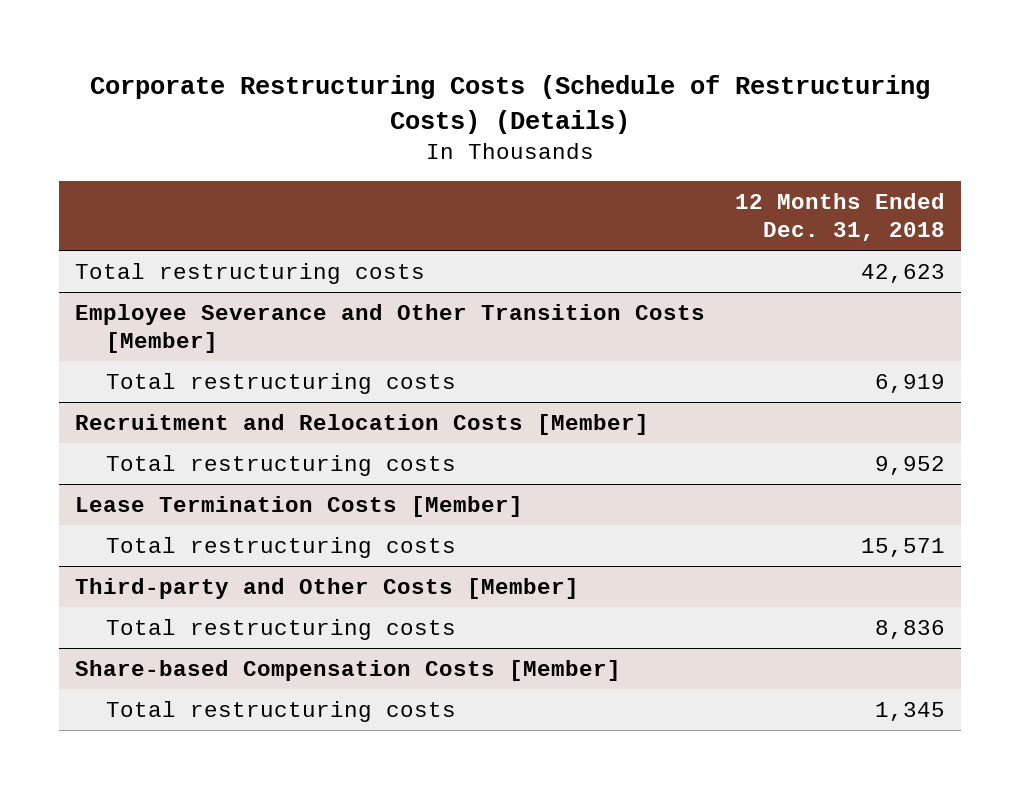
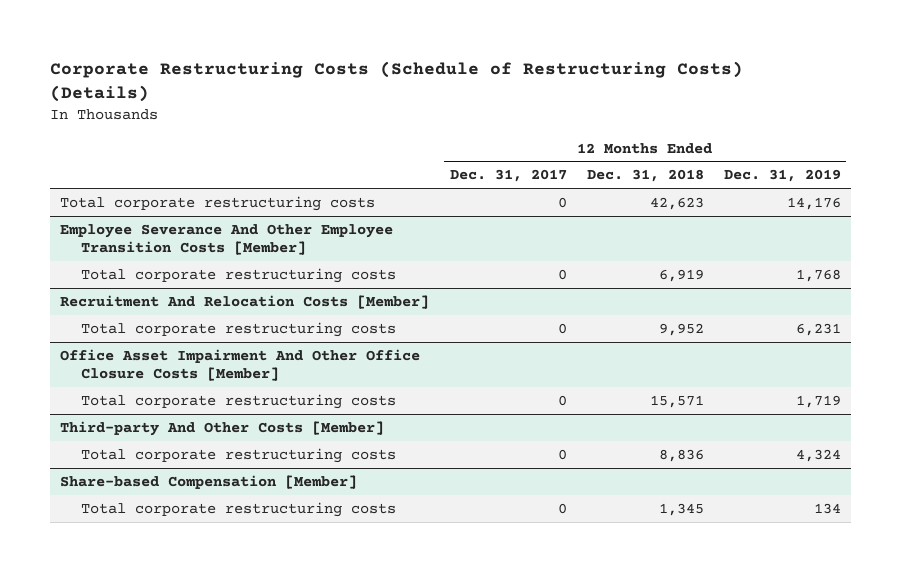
- | 12 Months Ended Dec. 31, 2018
+ | 12 Months Ended Dec. 31, 2017 | 12 Months Ended Dec. 31, 2018 | 12 Months Ended Dec. 31, 2019
- Total restructuring costs | 42,623
- Employee Severance and Other Transition Costs [Member]
- Total restructuring costs | 6,919
- Recruitment and Relocation Costs [Member]
- Total restructuring costs | 9,952
- Lease Termination Costs [Member]
- Total restructuring costs | 15,571
- Third-party and Other Costs [Member]
- Total restructuring costs | 8,836
- Share-based Compensation Costs [Member]
- Total restructuring costs | 1,345
+ Total corporate restructuring costs | 0 | 42,623 | 14,176
+ Employee Severance And Other Employee Transition Costs [Member]
+ Total corporate restructuring costs | 0 | 6,919 | 1,768
+ Recruitment And Relocation Costs [Member]
+ Total corporate restructuring costs | 0 | 9,952 | 6,231
+ Office Asset Impairment And Other Office Closure Costs [Member]
+ Total corporate restructuring costs | 0 | 15,571 | 1,719
+ Third-party And Other Costs [Member]
+ Total corporate restructuring costs | 0 | 8,836 | 4,324
+ Share-based Compensation [Member]
+ Total corporate restructuring costs | 0 | 1,345 | 134

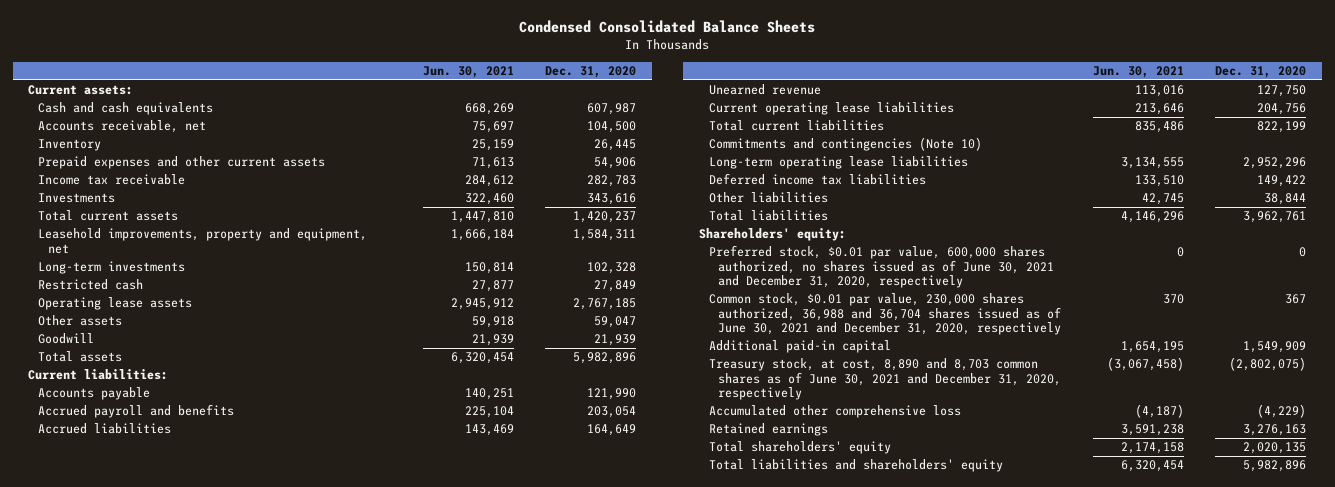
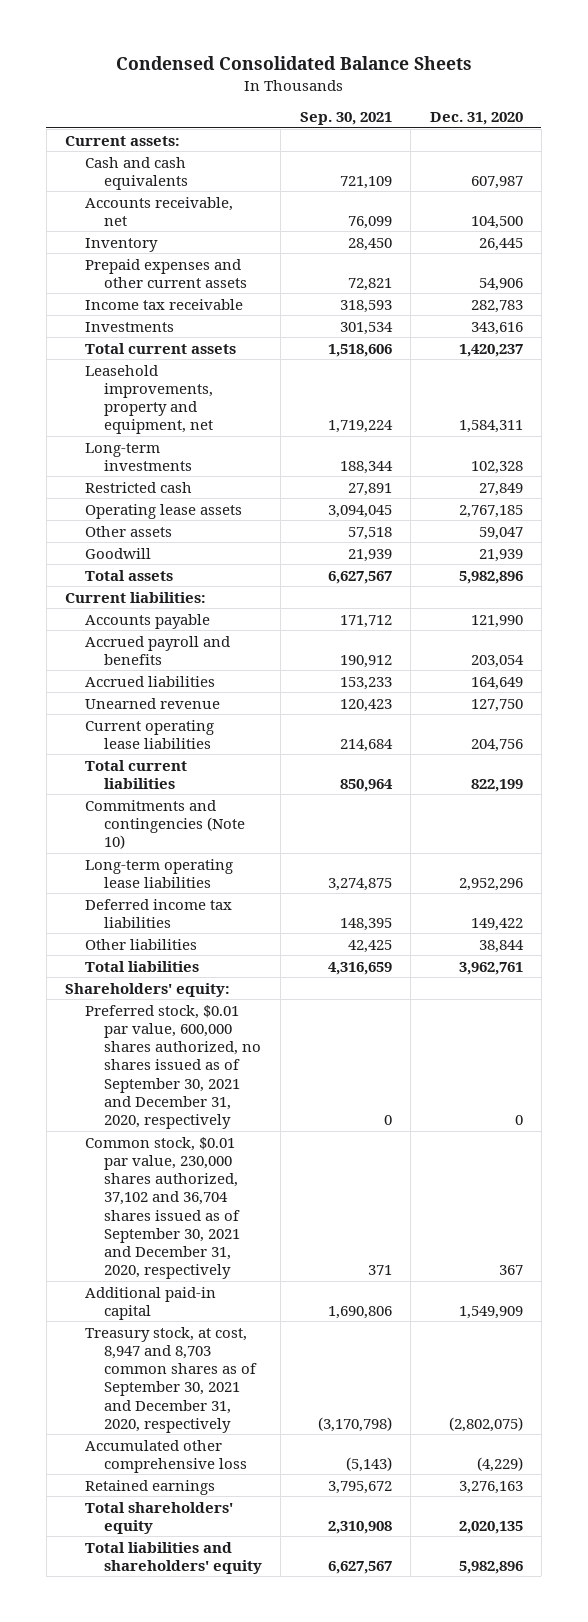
- | Jun. 30, 2021 | Dec. 31, 2020
+ | Sep. 30, 2021 | Dec. 31, 2020
- Preferred stock, $0.01 par value, 600,000 shares authorized, no shares issued as of June 30, 2021 and December 31, 2020, respectively | 0 | 0
- Common stock, $0.01 par value, 230,000 shares authorized, 36,988 and 36,704 shares issued as of June 30, 2021 and December 31, 2020, respectively | 370 | 367
+ Preferred stock, $0.01 par value, 600,000 shares authorized, no shares issued as of September 30, 2021 and December 31, 2020, respectively | 0 | 0
+ Common stock, $0.01 par value, 230,000 shares authorized, 37,102 and 36,704 shares issued as of September 30, 2021 and December 31, 2020, respectively | 371 | 367
- Treasury stock, at cost, 8,890 and 8,703 common shares as of June 30, 2021 and December 31, 2020, respectively | (3,067,458) | (2,802,075)
+ Treasury stock, at cost, 8,947 and 8,703 common shares as of September 30, 2021 and December 31, 2020, respectively | (3,170,798) | (2,802,075)

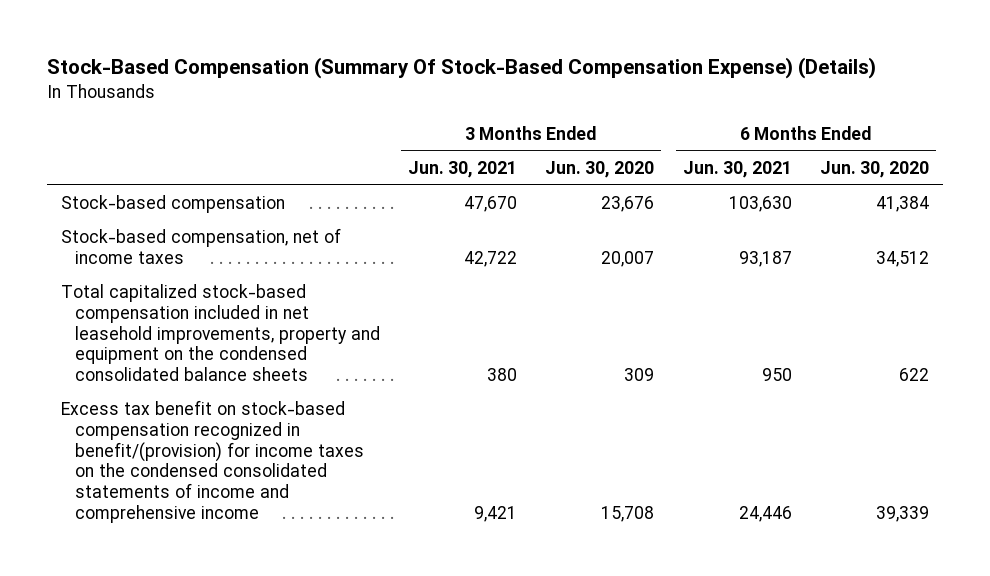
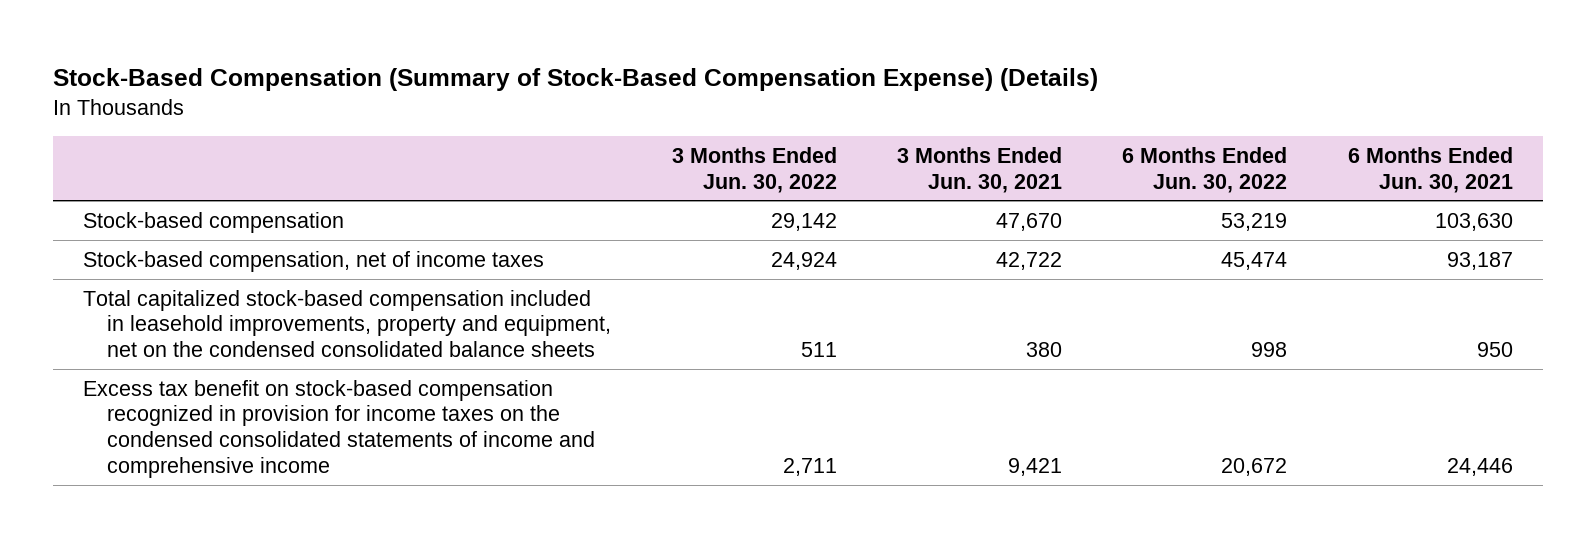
- Stock-Based Compensation (Summary Of Stock-Based Compensation Expense) (Details)
+ Stock-Based Compensation (Summary of Stock-Based Compensation Expense) (Details)
- | 3 Months Ended Jun. 30, 2021 | 3 Months Ended Jun. 30, 2020 | 6 Months Ended Jun. 30, 2021 | 6 Months Ended Jun. 30, 2020
+ | 3 Months Ended Jun. 30, 2022 | 3 Months Ended Jun. 30, 2021 | 6 Months Ended Jun. 30, 2022 | 6 Months Ended Jun. 30, 2021
- Total capitalized stock-based compensation included in net leasehold improvements, property and equipment on the condensed consolidated balance sheets | 380 | 309 | 950 | 622
- Excess tax benefit on stock-based compensation recognized in benefit/(provision) for income taxes on the condensed consolidated statements of income and comprehensive income | 9,421 | 15,708 | 24,446 | 39,339
+ Total capitalized stock-based compensation included in leasehold improvements, property and equipment, net on the condensed consolidated balance sheets | 511 | 380 | 998 | 950
+ Excess tax benefit on stock-based compensation recognized in provision for income taxes on the condensed consolidated statements of income and comprehensive income | 2,711 | 9,421 | 20,672 | 24,446

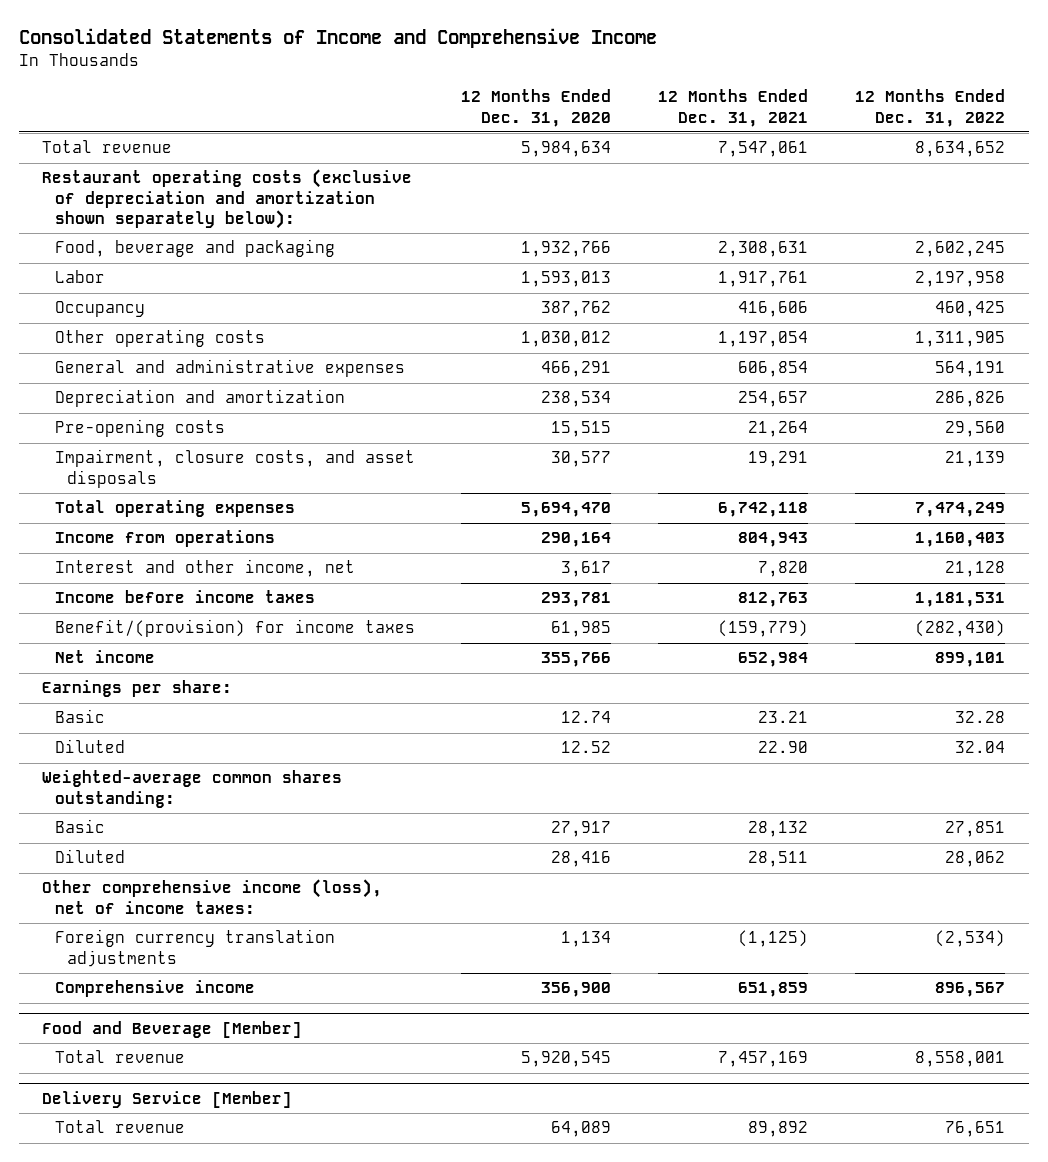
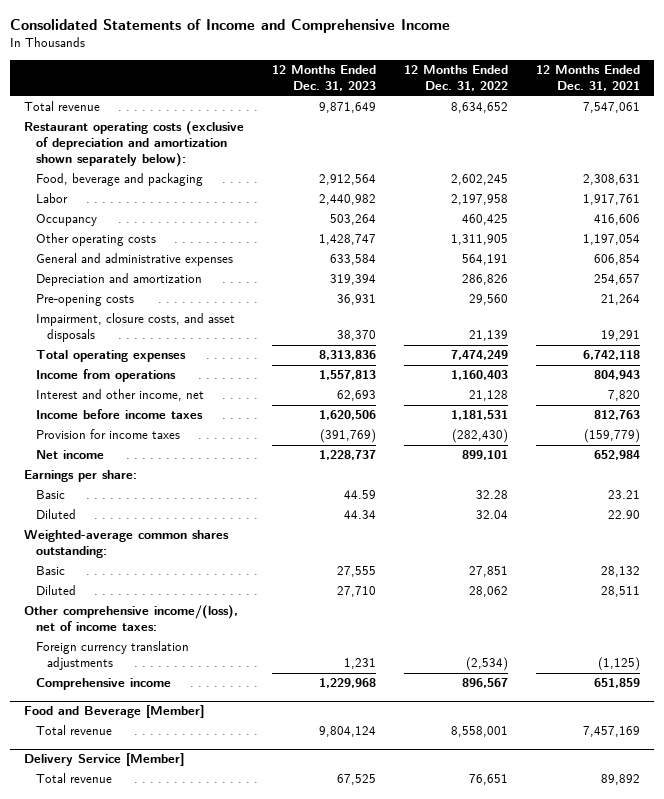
- | 12 Months Ended Dec. 31, 2020 | 12 Months Ended Dec. 31, 2021 | 12 Months Ended Dec. 31, 2022
+ | 12 Months Ended Dec. 31, 2023 | 12 Months Ended Dec. 31, 2022 | 12 Months Ended Dec. 31, 2021
- Benefit/(provision) for income taxes | 61,985 | (159,779) | (282,430)
+ Provision for income taxes | (391,769) | (282,430) | (159,779)
- Other comprehensive income (loss), net of income taxes:
+ Other comprehensive income/(loss), net of income taxes:

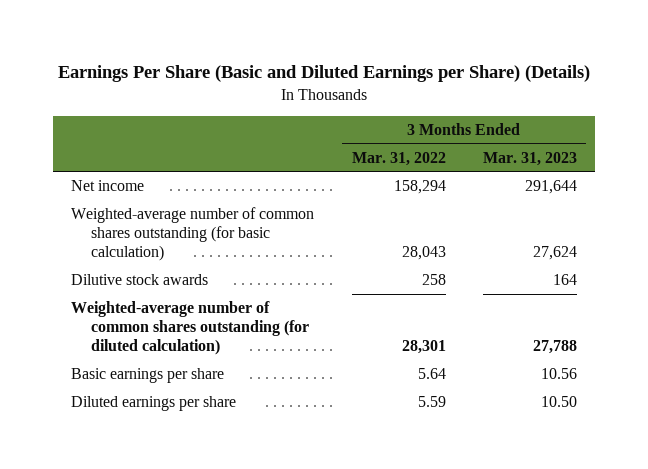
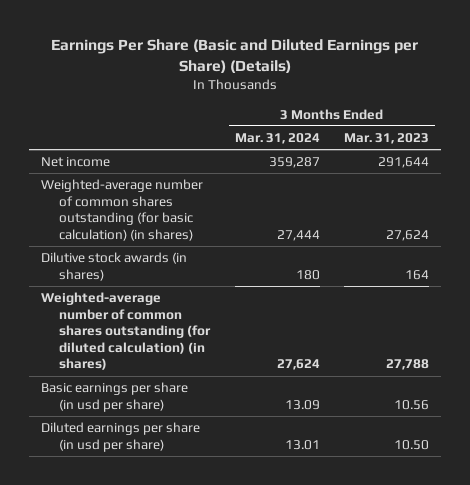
- | 3 Months Ended Mar. 31, 2022 | 3 Months Ended Mar. 31, 2023
+ | 3 Months Ended Mar. 31, 2024 | 3 Months Ended Mar. 31, 2023
- Weighted-average number of common shares outstanding (for basic calculation) | 28,043 | 27,624
- Dilutive stock awards | 258 | 164
- Weighted-average number of common shares outstanding (for diluted calculation) | 28,301 | 27,788
- Basic earnings per share | 5.64 | 10.56
- Diluted earnings per share | 5.59 | 10.50
+ Weighted-average number of common shares outstanding (for basic calculation) (in shares) | 27,444 | 27,624
+ Dilutive stock awards (in shares) | 180 | 164
+ Weighted-average number of common shares outstanding (for diluted calculation) (in shares) | 27,624 | 27,788
+ Basic earnings per share (in usd per share) | 13.09 | 10.56
+ Diluted earnings per share (in usd per share) | 13.01 | 10.50

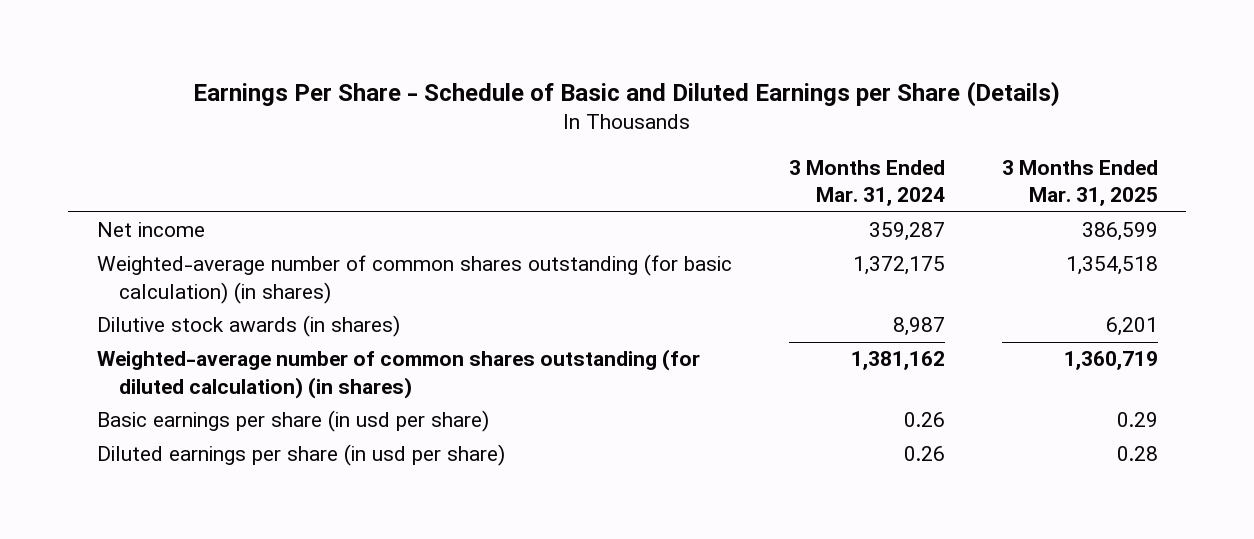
- Earnings Per Share (Basic and Diluted Earnings per Share) (Details)
+ Earnings Per Share - Schedule of Basic and Diluted Earnings per Share (Details)
- | 3 Months Ended Mar. 31, 2024 | 3 Months Ended Mar. 31, 2023
+ | 3 Months Ended Mar. 31, 2024 | 3 Months Ended Mar. 31, 2025
- Weighted-average number of common shares outstanding (for basic calculation) (in shares) | 27,444 | 27,624
- Dilutive stock awards (in shares) | 180 | 164
- Weighted-average number of common shares outstanding (for diluted calculation) (in shares) | 27,624 | 27,788
- Basic earnings per share (in usd per share) | 13.09 | 10.56
- Diluted earnings per share (in usd per share) | 13.01 | 10.50
+ Weighted-average number of common shares outstanding (for basic calculation) (in shares) | 1,372,175 | 1,354,518
+ Dilutive stock awards (in shares) | 8,987 | 6,201
+ Weighted-average number of common shares outstanding (for diluted calculation) (in shares) | 1,381,162 | 1,360,719
+ Basic earnings per share (in usd per share) | 0.26 | 0.29
+ Diluted earnings per share (in usd per share) | 0.26 | 0.28

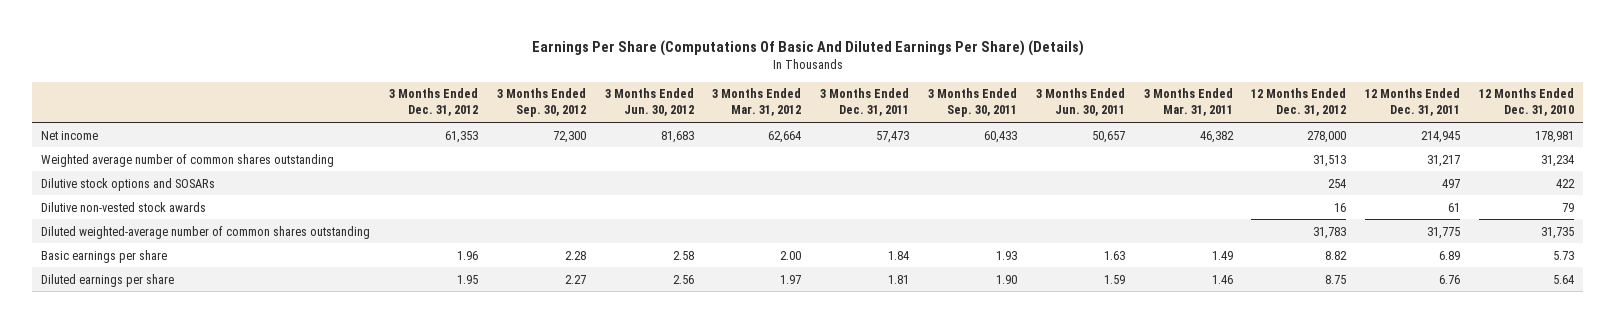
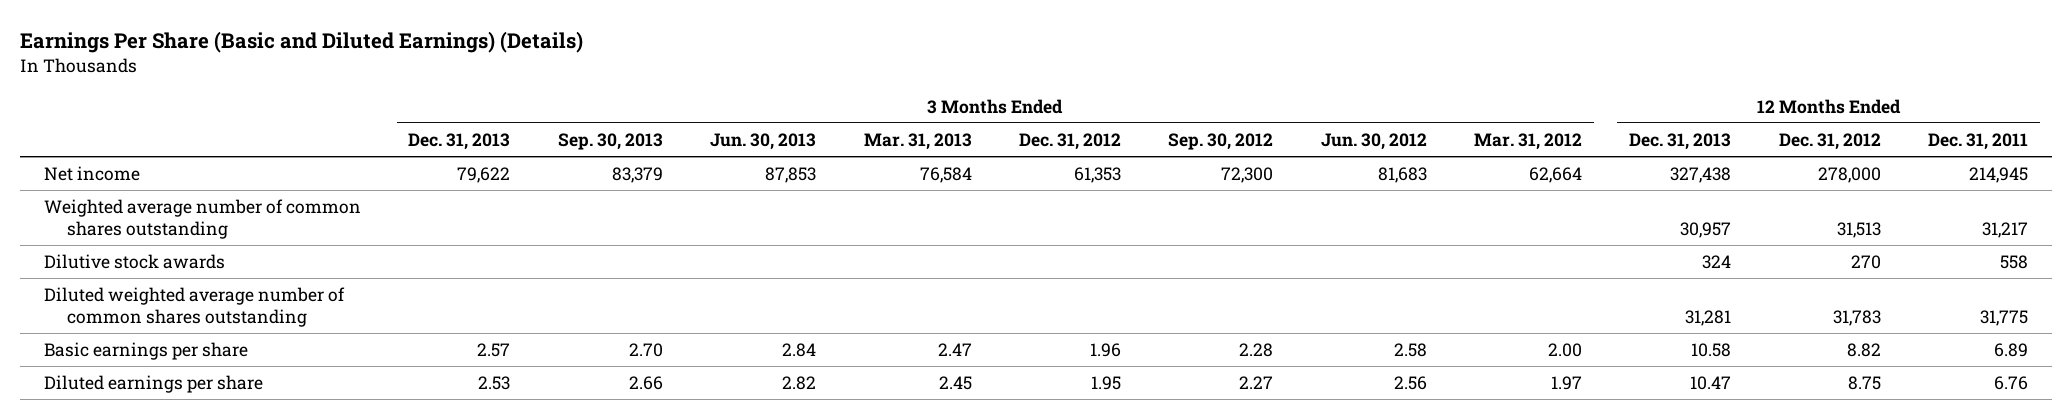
- Earnings Per Share (Computations Of Basic And Diluted Earnings Per Share) (Details)
+ Earnings Per Share (Basic and Diluted Earnings) (Details)
- | 3 Months Ended Dec. 31, 2012 | 3 Months Ended Sep. 30, 2012 | 3 Months Ended Jun. 30, 2012 | 3 Months Ended Mar. 31, 2012 | 3 Months Ended Dec. 31, 2011 | 3 Months Ended Sep. 30, 2011 | 3 Months Ended Jun. 30, 2011 | 3 Months Ended Mar. 31, 2011 | 12 Months Ended Dec. 31, 2012 | 12 Months Ended Dec. 31, 2011 | 12 Months Ended Dec. 31, 2010
+ | 3 Months Ended Dec. 31, 2013 | 3 Months Ended Sep. 30, 2013 | 3 Months Ended Jun. 30, 2013 | 3 Months Ended Mar. 31, 2013 | 3 Months Ended Dec. 31, 2012 | 3 Months Ended Sep. 30, 2012 | 3 Months Ended Jun. 30, 2012 | 3 Months Ended Mar. 31, 2012 | 12 Months Ended Dec. 31, 2013 | 12 Months Ended Dec. 31, 2012 | 12 Months Ended Dec. 31, 2011
- Dilutive stock options and SOSARs | | | | | | | | | 254 | 497 | 422
- Dilutive non-vested stock awards | | | | | | | | | 16 | 61 | 79
- Diluted weighted-average number of common shares outstanding | | | | | | | | | 31,783 | 31,775 | 31,735
+ Dilutive stock awards | | | | | | | | | 324 | 270 | 558
+ Diluted weighted average number of common shares outstanding | | | | | | | | | 31,281 | 31,783 | 31,775

